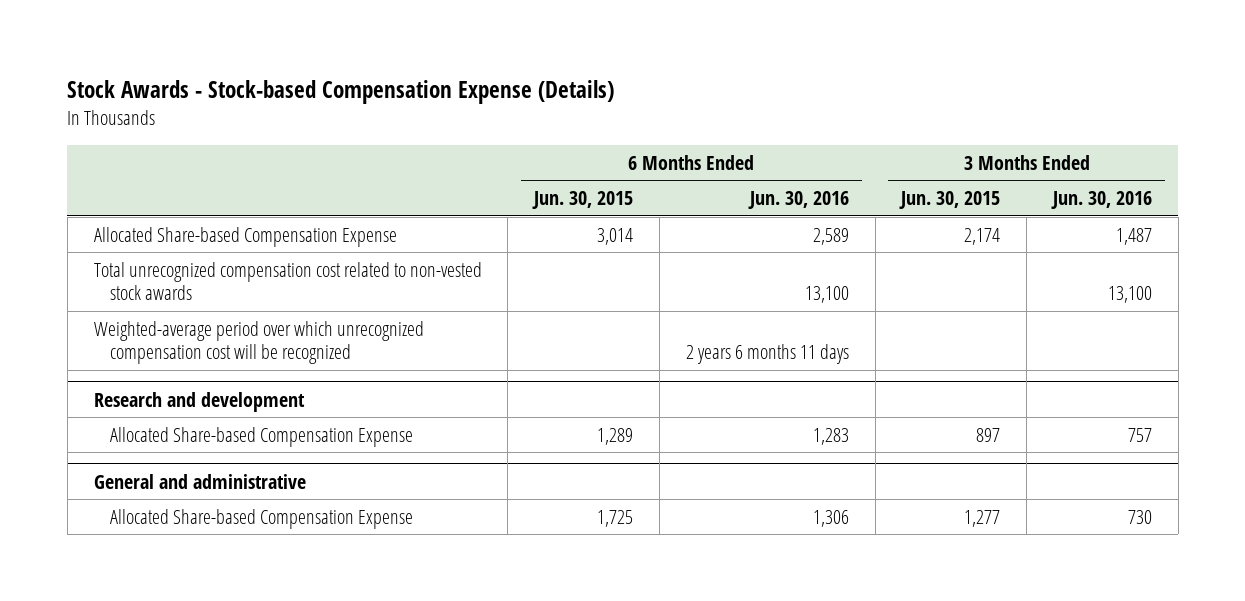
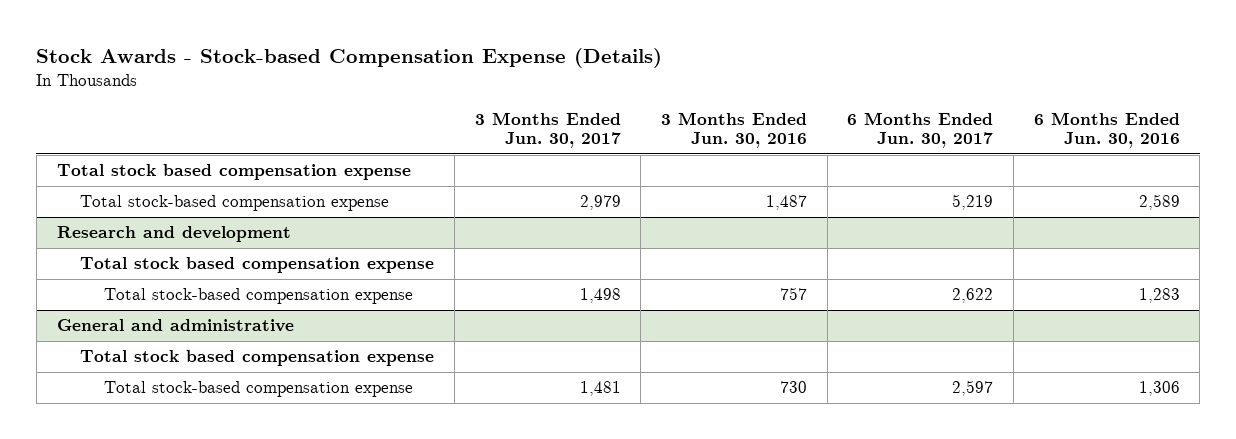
- | 6 Months Ended Jun. 30, 2015 | 6 Months Ended Jun. 30, 2016 | 3 Months Ended Jun. 30, 2015 | 3 Months Ended Jun. 30, 2016
+ | 3 Months Ended Jun. 30, 2017 | 3 Months Ended Jun. 30, 2016 | 6 Months Ended Jun. 30, 2017 | 6 Months Ended Jun. 30, 2016
- Allocated Share-based Compensation Expense | 3,014 | 2,589 | 2,174 | 1,487
- Total unrecognized compensation cost related to non-vested stock awards | | 13,100 | | 13,100
- Weighted-average period over which unrecognized compensation cost will be recognized | | 2 years 6 months 11 days | |
+ Total stock based compensation expense
+ Total stock-based compensation expense | 2,979 | 1,487 | 5,219 | 2,589
@ Research and development
- Allocated Share-based Compensation Expense | 1,289 | 1,283 | 897 | 757
+ Total stock based compensation expense
+ Total stock-based compensation expense | 1,498 | 757 | 2,622 | 1,283
@ General and administrative
- Allocated Share-based Compensation Expense | 1,725 | 1,306 | 1,277 | 730
+ Total stock based compensation expense
+ Total stock-based compensation expense | 1,481 | 730 | 2,597 | 1,306

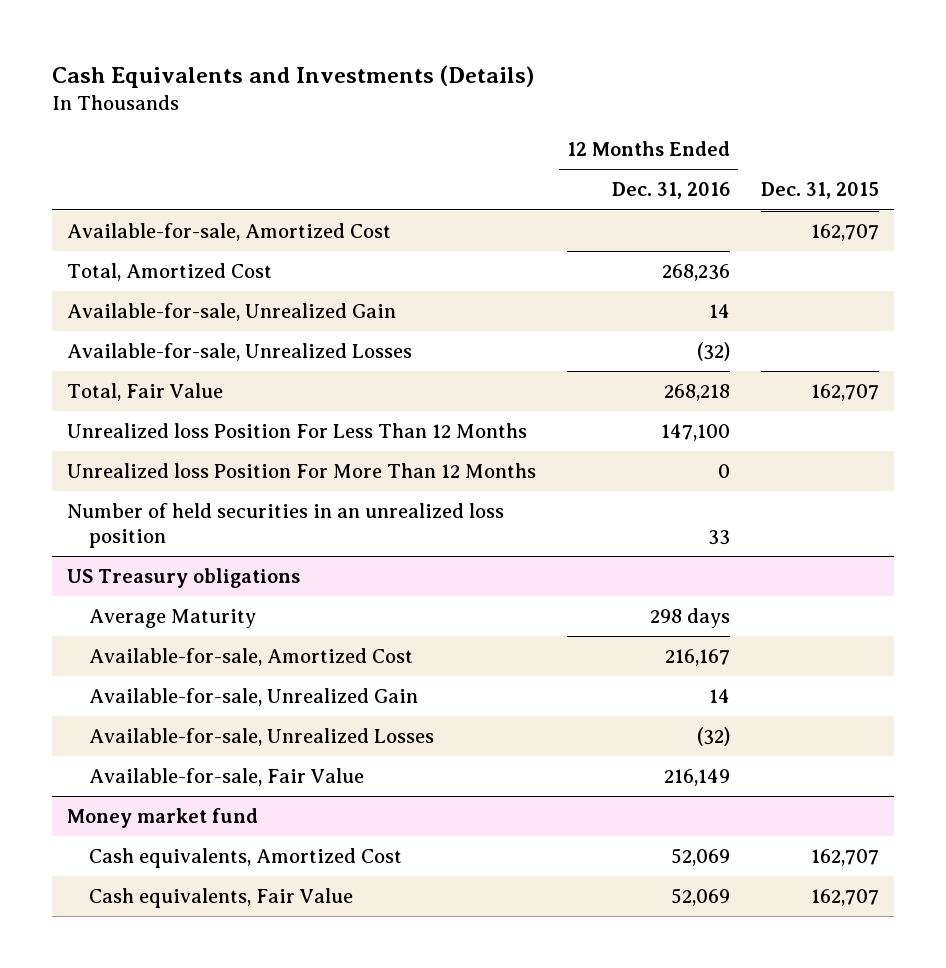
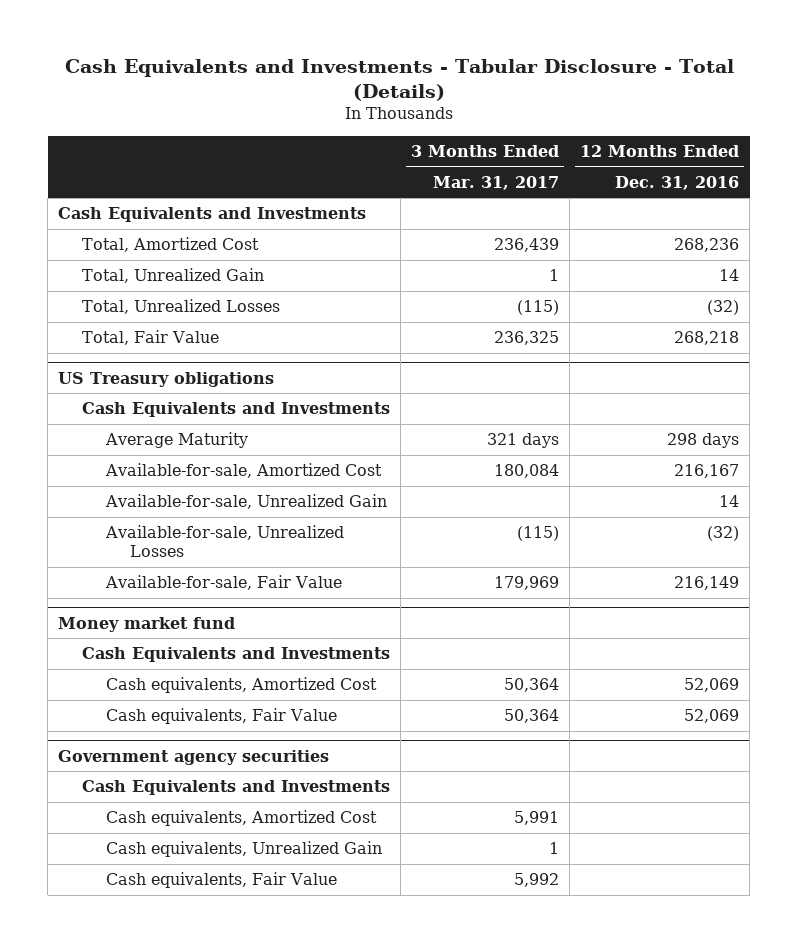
- Cash Equivalents and Investments (Details)
+ Cash Equivalents and Investments - Tabular Disclosure - Total (Details)
- | 12 Months Ended Dec. 31, 2016 | Dec. 31, 2015
+ | 3 Months Ended Mar. 31, 2017 | 12 Months Ended Dec. 31, 2016
- Available-for-sale, Amortized Cost | | 162,707
+ Cash Equivalents and Investments
- Available-for-sale, Unrealized Gain | 14 |
- Available-for-sale, Unrealized Losses | (32) |
+ Total, Unrealized Gain | 1 | 14
+ Total, Unrealized Losses | (115) | (32)
- Unrealized loss Position For Less Than 12 Months | 147,100 |
- Unrealized loss Position For More Than 12 Months | 0 |
- Number of held securities in an unrealized loss position | 33 |
@ US Treasury obligations
+ Cash Equivalents and Investments
@ Money market fund
+ Cash Equivalents and Investments
+ Government agency securities
+ Cash Equivalents and Investments
+ Cash equivalents, Amortized Cost | 5,991 |
+ Cash equivalents, Unrealized Gain | 1 |
+ Cash equivalents, Fair Value | 5,992 |

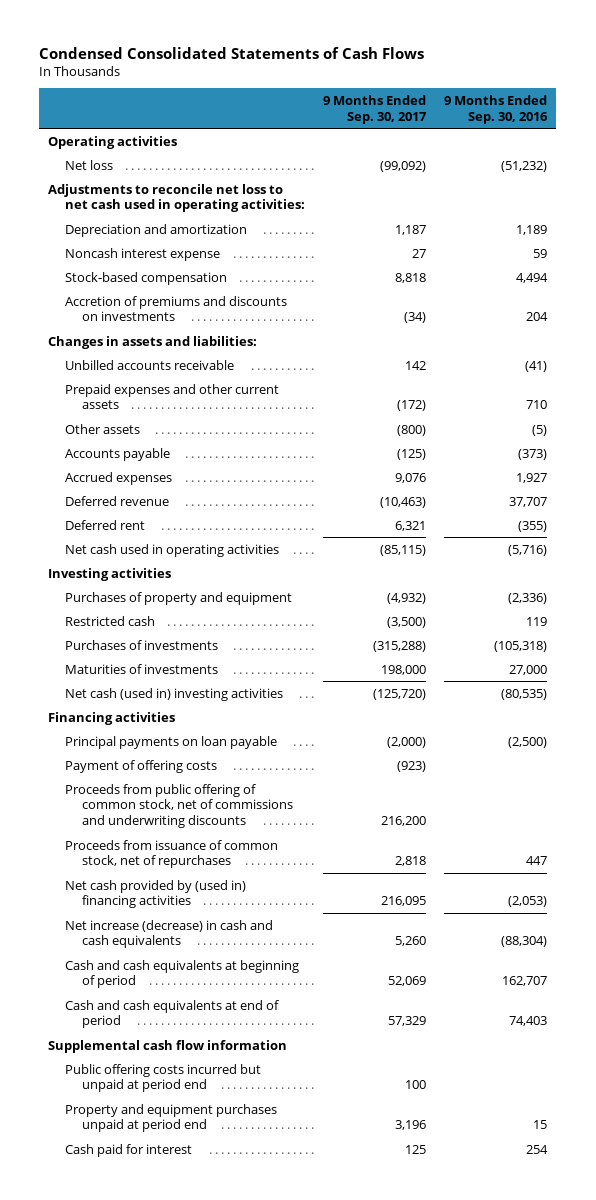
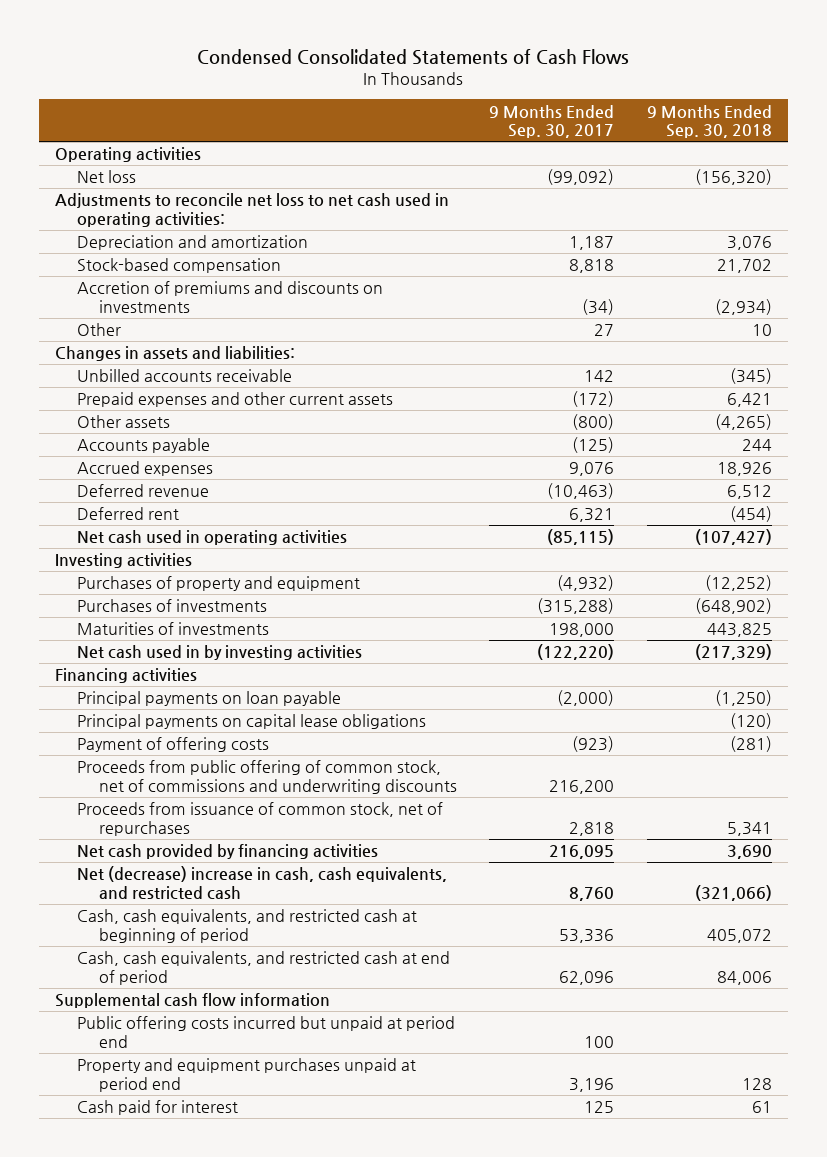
- | 9 Months Ended Sep. 30, 2017 | 9 Months Ended Sep. 30, 2016
+ | 9 Months Ended Sep. 30, 2017 | 9 Months Ended Sep. 30, 2018
- Noncash interest expense | 27 | 59
+ Other | 27 | 10
- Restricted cash | (3,500) | 119
- Net cash (used in) investing activities | (125,720) | (80,535)
+ Net cash used in by investing activities | (122,220) | (217,329)
+ Principal payments on capital lease obligations | | (120)
- Net cash provided by (used in) financing activities | 216,095 | (2,053)
- Net increase (decrease) in cash and cash equivalents | 5,260 | (88,304)
- Cash and cash equivalents at beginning of period | 52,069 | 162,707
- Cash and cash equivalents at end of period | 57,329 | 74,403
+ Net cash provided by financing activities | 216,095 | 3,690
+ Net (decrease) increase in cash, cash equivalents, and restricted cash | 8,760 | (321,066)
+ Cash, cash equivalents, and restricted cash at beginning of period | 53,336 | 405,072
+ Cash, cash equivalents, and restricted cash at end of period | 62,096 | 84,006

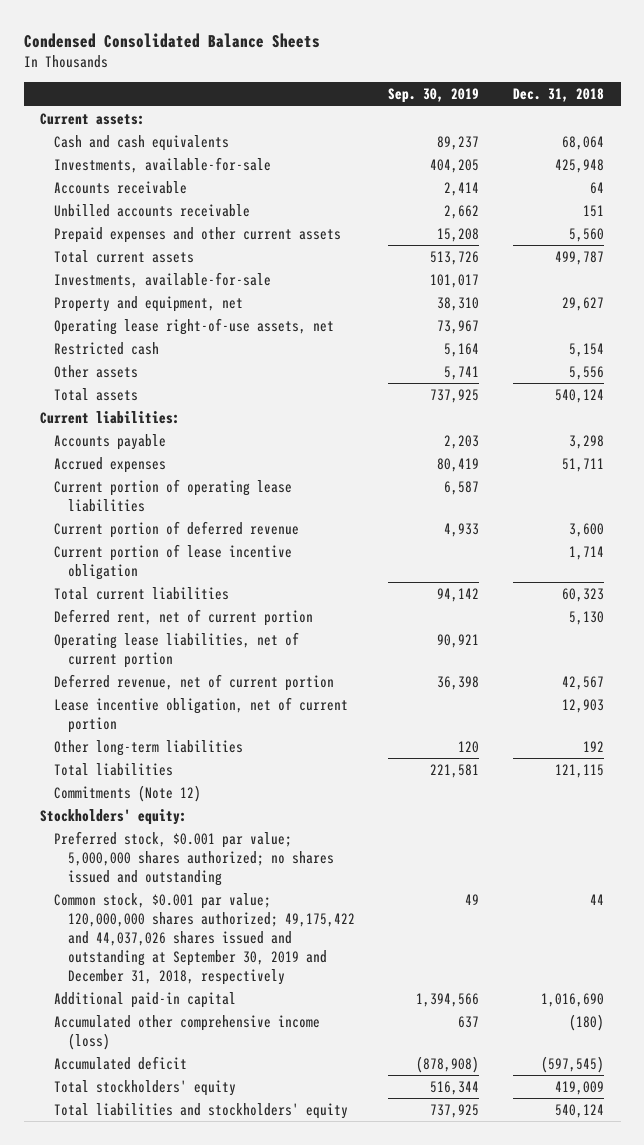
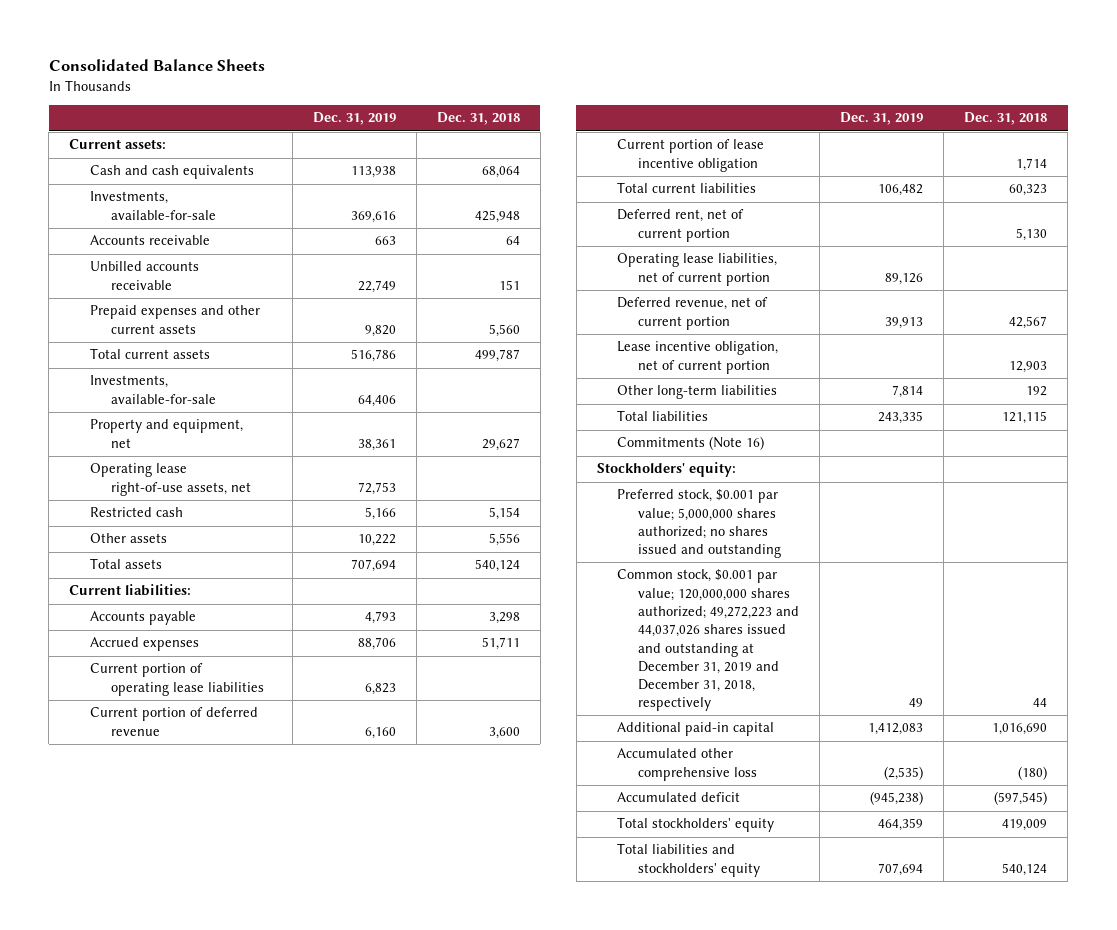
- Condensed Consolidated Balance Sheets
+ Consolidated Balance Sheets
- | Sep. 30, 2019 | Dec. 31, 2018
+ | Dec. 31, 2019 | Dec. 31, 2018
- Commitments (Note 12)
+ Commitments (Note 16)
- Common stock, $0.001 par value; 120,000,000 shares authorized; 49,175,422 and 44,037,026 shares issued and outstanding at September 30, 2019 and December 31, 2018, respectively | 49 | 44
+ Common stock, $0.001 par value; 120,000,000 shares authorized; 49,272,223 and 44,037,026 shares issued and outstanding at December 31, 2019 and December 31, 2018, respectively | 49 | 44
- Accumulated other comprehensive income (loss) | 637 | (180)
+ Accumulated other comprehensive loss | (2,535) | (180)

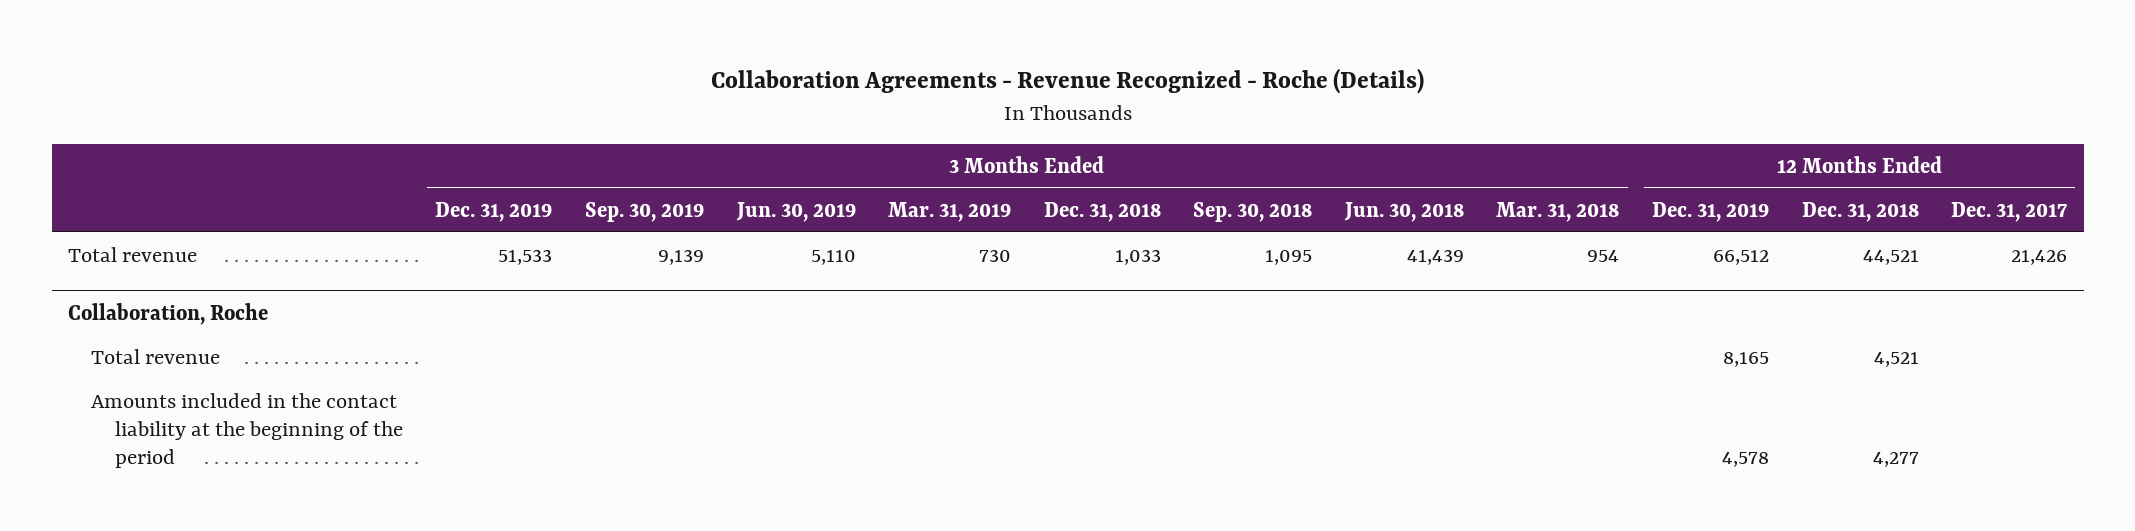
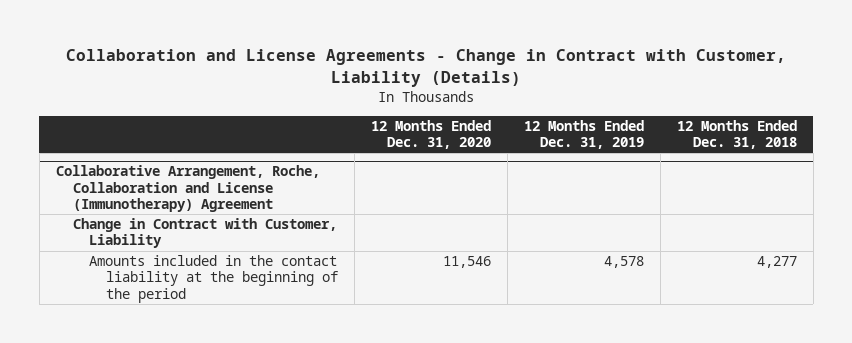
- Collaboration Agreements - Revenue Recognized - Roche (Details)
+ Collaboration and License Agreements - Change in Contract with Customer, Liability (Details)
- | 3 Months Ended Dec. 31, 2019 | 3 Months Ended Sep. 30, 2019 | 3 Months Ended Jun. 30, 2019 | 3 Months Ended Mar. 31, 2019 | 3 Months Ended Dec. 31, 2018 | 3 Months Ended Sep. 30, 2018 | 3 Months Ended Jun. 30, 2018 | 3 Months Ended Mar. 31, 2018 | 12 Months Ended Dec. 31, 2019 | 12 Months Ended Dec. 31, 2018 | 12 Months Ended Dec. 31, 2017
+ | 12 Months Ended Dec. 31, 2020 | 12 Months Ended Dec. 31, 2019 | 12 Months Ended Dec. 31, 2018
- Total revenue | 51,533 | 9,139 | 5,110 | 730 | 1,033 | 1,095 | 41,439 | 954 | 66,512 | 44,521 | 21,426
- Collaboration, Roche
- Total revenue | | | | | | | | | 8,165 | 4,521 |
+ Collaborative Arrangement, Roche, Collaboration and License (Immunotherapy) Agreement
+ Change in Contract with Customer, Liability

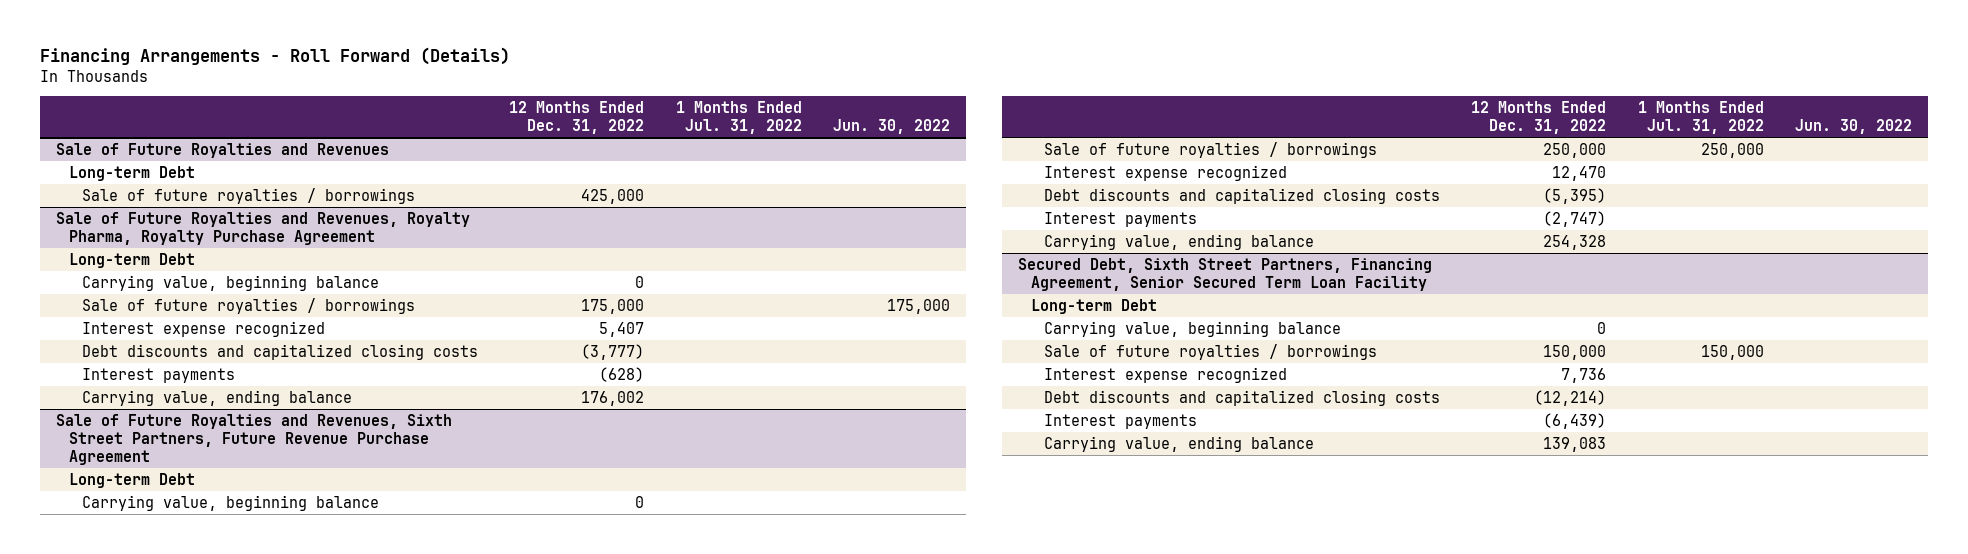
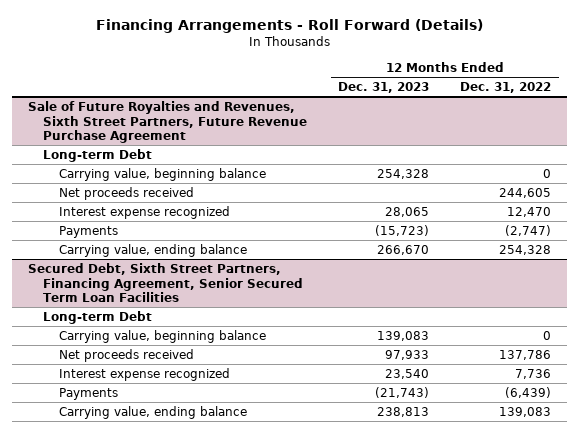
- | 12 Months Ended Dec. 31, 2022 | 1 Months Ended Jul. 31, 2022 | Jun. 30, 2022
+ | 12 Months Ended Dec. 31, 2023 | 12 Months Ended Dec. 31, 2022
- Sale of Future Royalties and Revenues
- Long-term Debt
- Sale of future royalties / borrowings | 425,000 | |
- Sale of Future Royalties and Revenues, Royalty Pharma, Royalty Purchase Agreement
- Long-term Debt
- Carrying value, beginning balance | 0 | |
- Sale of future royalties / borrowings | 175,000 | | 175,000
- Interest expense recognized | 5,407 | |
- Debt discounts and capitalized closing costs | (3,777) | |
- Interest payments | (628) | |
- Carrying value, ending balance | 176,002 | |
@ Sale of Future Royalties and Revenues, Sixth Street Partners, Future Revenue Purchase Agreement
- Sale of future royalties / borrowings | 250,000 | 250,000 |
+ Net proceeds received | | 244,605
- Debt discounts and capitalized closing costs | (5,395) | |
- Interest payments | (2,747) | |
+ Payments | (15,723) | (2,747)
- Secured Debt, Sixth Street Partners, Financing Agreement, Senior Secured Term Loan Facility
+ Secured Debt, Sixth Street Partners, Financing Agreement, Senior Secured Term Loan Facilities
- Sale of future royalties / borrowings | 150,000 | 150,000 |
+ Net proceeds received | 97,933 | 137,786
- Debt discounts and capitalized closing costs | (12,214) | |
- Interest payments | (6,439) | |
+ Payments | (21,743) | (6,439)

